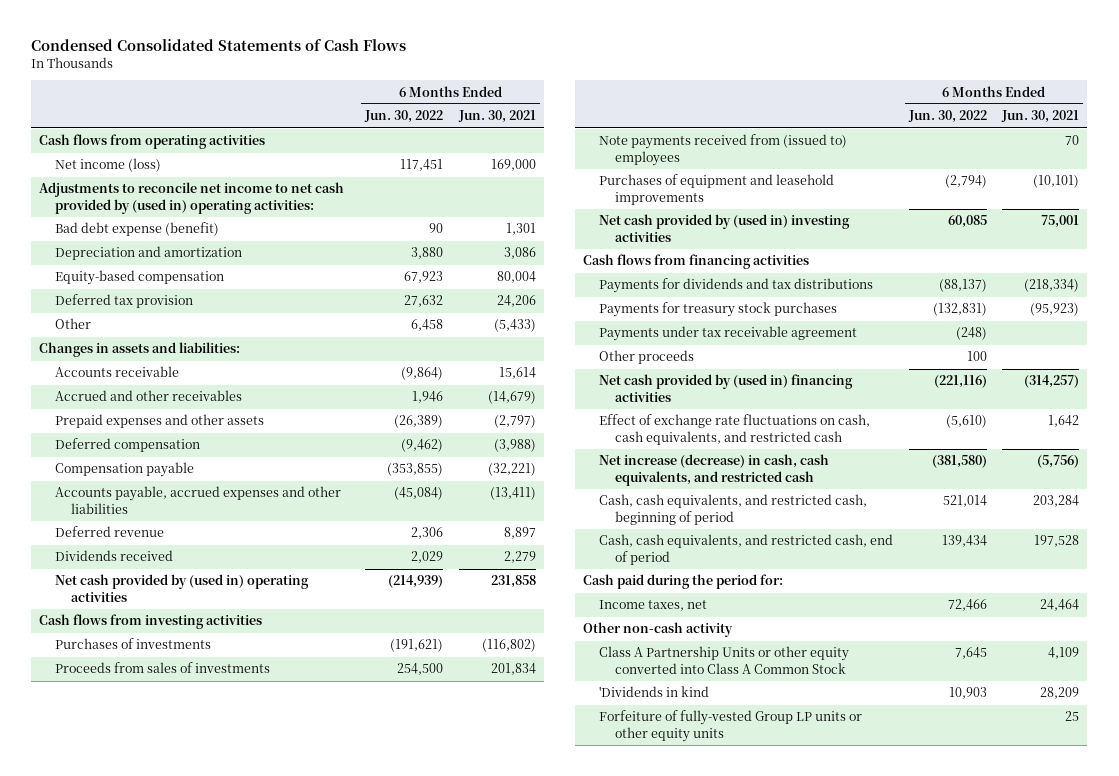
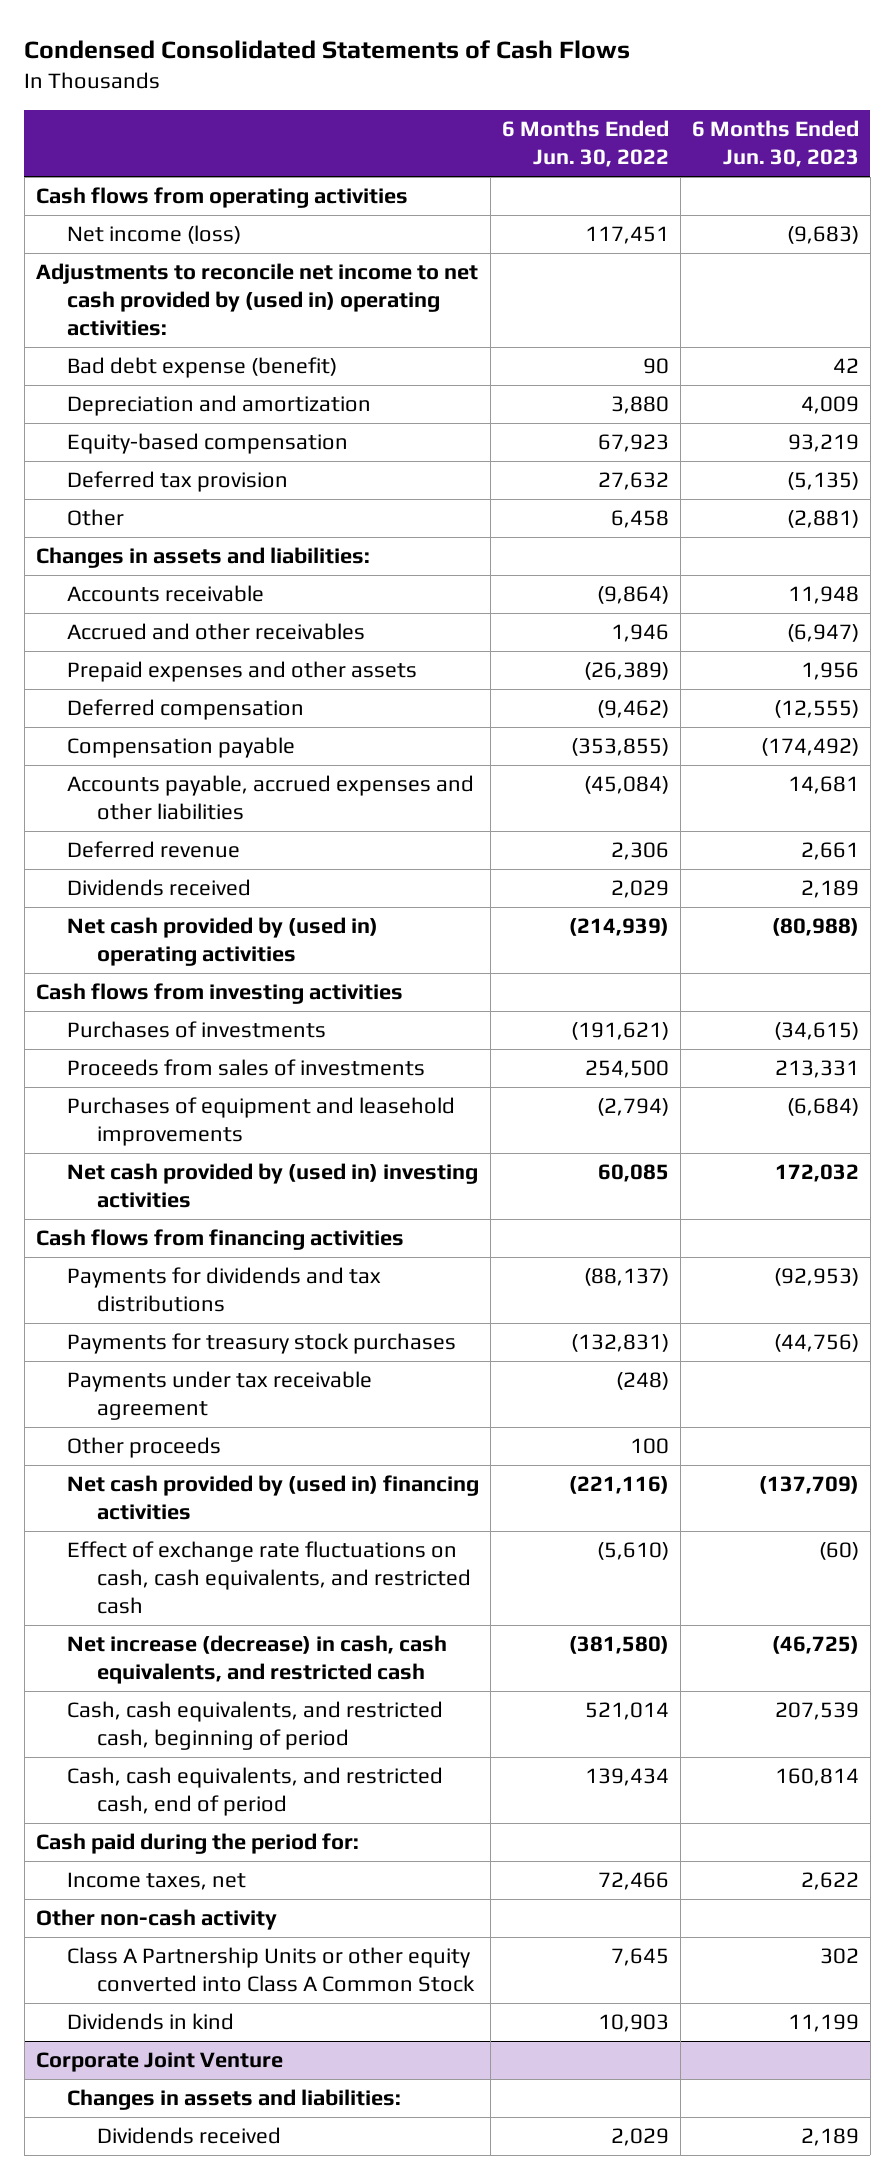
- | 6 Months Ended Jun. 30, 2022 | 6 Months Ended Jun. 30, 2021
+ | 6 Months Ended Jun. 30, 2022 | 6 Months Ended Jun. 30, 2023
- Note payments received from (issued to) employees | | 70
- 'Dividends in kind | 10,903 | 28,209
- Forfeiture of fully-vested Group LP units or other equity units | | 25
+ Dividends in kind | 10,903 | 11,199
+ Corporate Joint Venture
+ Changes in assets and liabilities:
+ Dividends received | 2,029 | 2,189

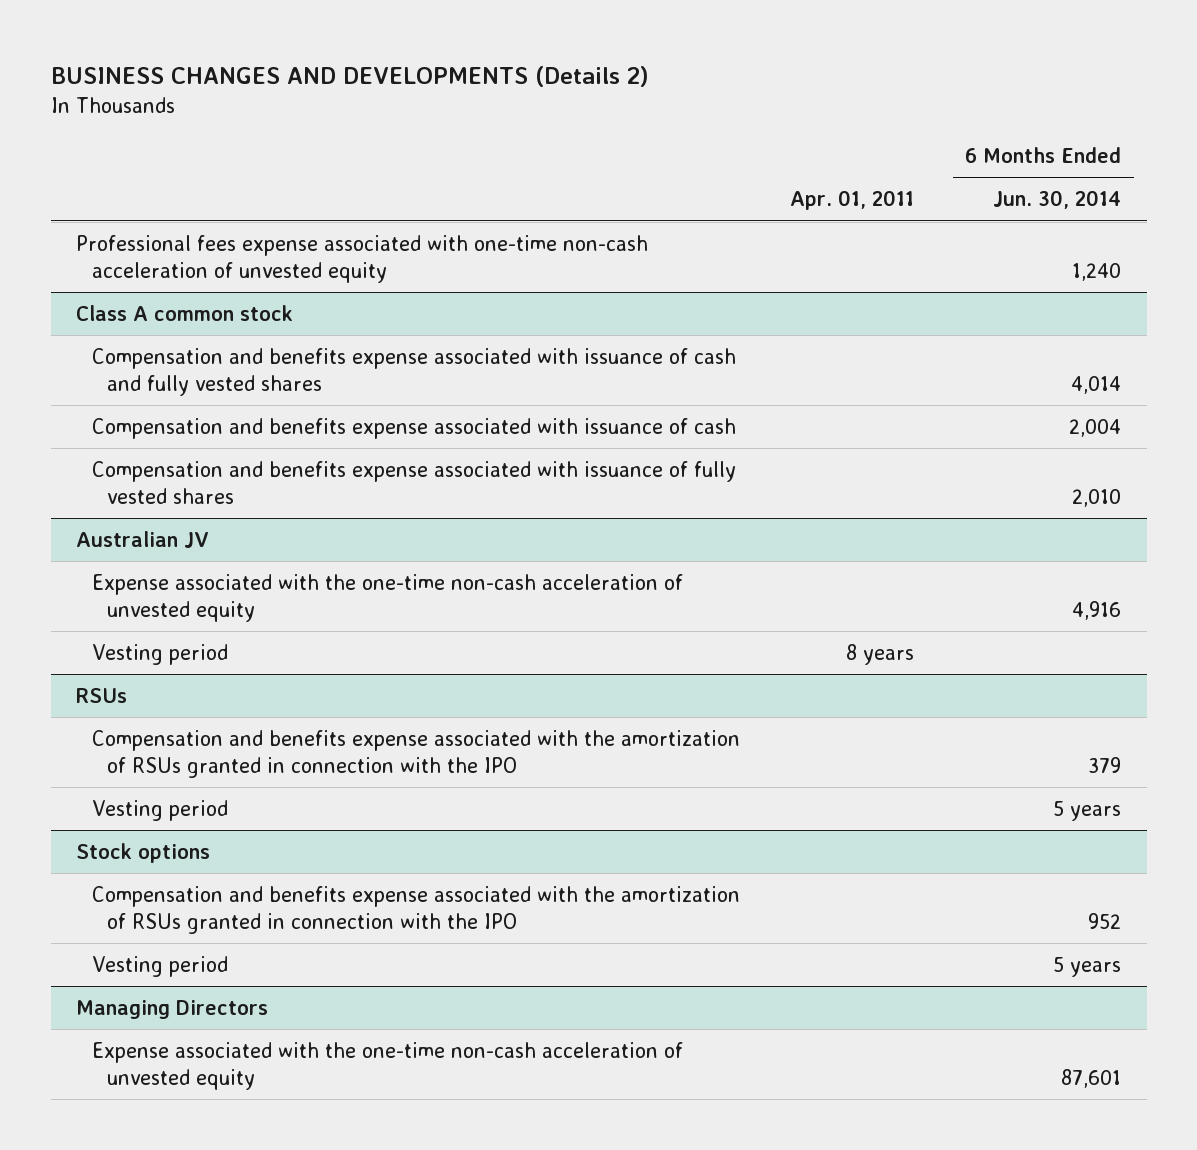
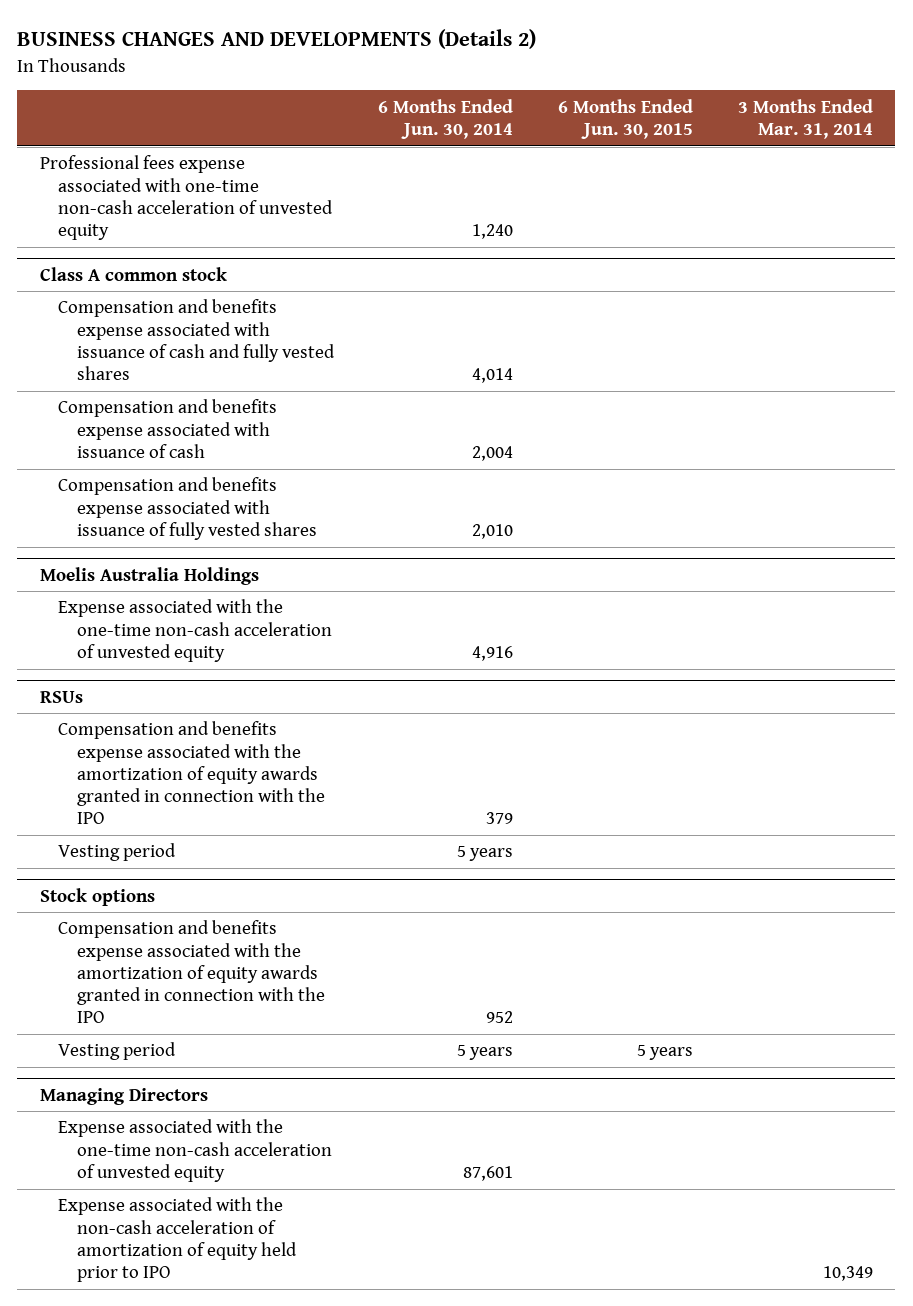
- | Apr. 01, 2011 | 6 Months Ended Jun. 30, 2014
+ | 6 Months Ended Jun. 30, 2014 | 6 Months Ended Jun. 30, 2015 | 3 Months Ended Mar. 31, 2014
- Australian JV
+ Moelis Australia Holdings
- Vesting period | 8 years |
@ RSUs
- Compensation and benefits expense associated with the amortization of RSUs granted in connection with the IPO | | 379
+ Compensation and benefits expense associated with the amortization of equity awards granted in connection with the IPO | 379 | |
@ Stock options
- Compensation and benefits expense associated with the amortization of RSUs granted in connection with the IPO | | 952
+ Compensation and benefits expense associated with the amortization of equity awards granted in connection with the IPO | 952 | |
@ Managing Directors
+ Expense associated with the non-cash acceleration of amortization of equity held prior to IPO | | | 10,349

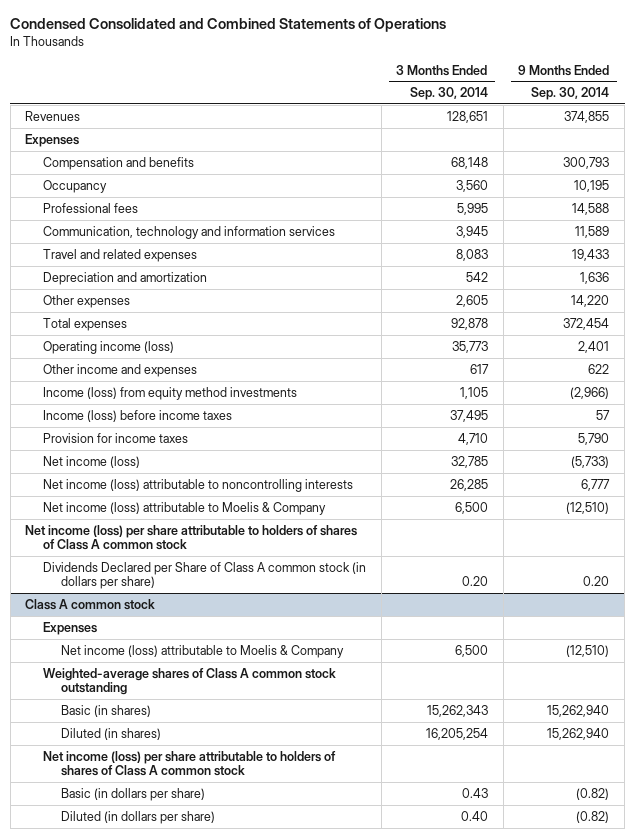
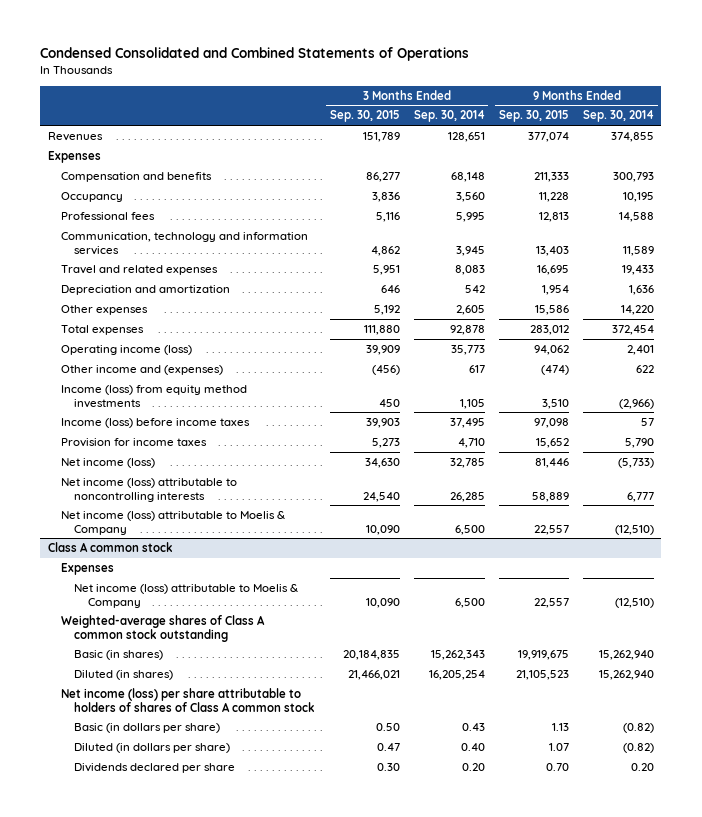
- | 3 Months Ended Sep. 30, 2014 | 9 Months Ended Sep. 30, 2014
+ | 3 Months Ended Sep. 30, 2015 | 3 Months Ended Sep. 30, 2014 | 9 Months Ended Sep. 30, 2015 | 9 Months Ended Sep. 30, 2014
- Other income and expenses | 617 | 622
+ Other income and (expenses) | (456) | 617 | (474) | 622
- Net income (loss) per share attributable to holders of shares of Class A common stock
- Dividends Declared per Share of Class A common stock (in dollars per share) | 0.20 | 0.20
@ Class A common stock
+ Dividends declared per share | 0.30 | 0.20 | 0.70 | 0.20

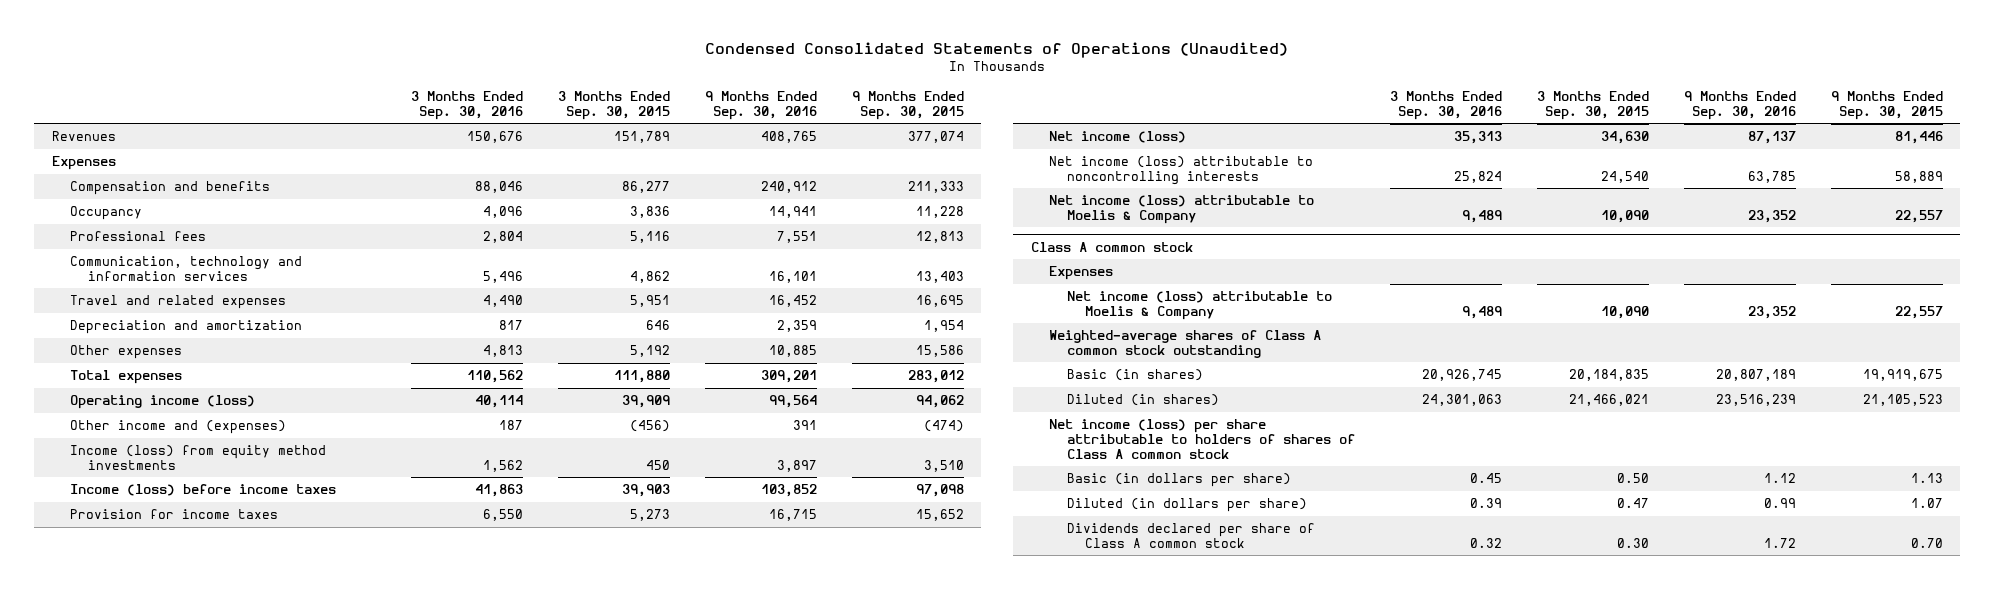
- Condensed Consolidated and Combined Statements of Operations
+ Condensed Consolidated Statements of Operations (Unaudited)
- | 3 Months Ended Sep. 30, 2015 | 3 Months Ended Sep. 30, 2014 | 9 Months Ended Sep. 30, 2015 | 9 Months Ended Sep. 30, 2014
+ | 3 Months Ended Sep. 30, 2016 | 3 Months Ended Sep. 30, 2015 | 9 Months Ended Sep. 30, 2016 | 9 Months Ended Sep. 30, 2015
@ Class A common stock
- Dividends declared per share | 0.30 | 0.20 | 0.70 | 0.20
+ Dividends declared per share of Class A common stock | 0.32 | 0.30 | 1.72 | 0.70

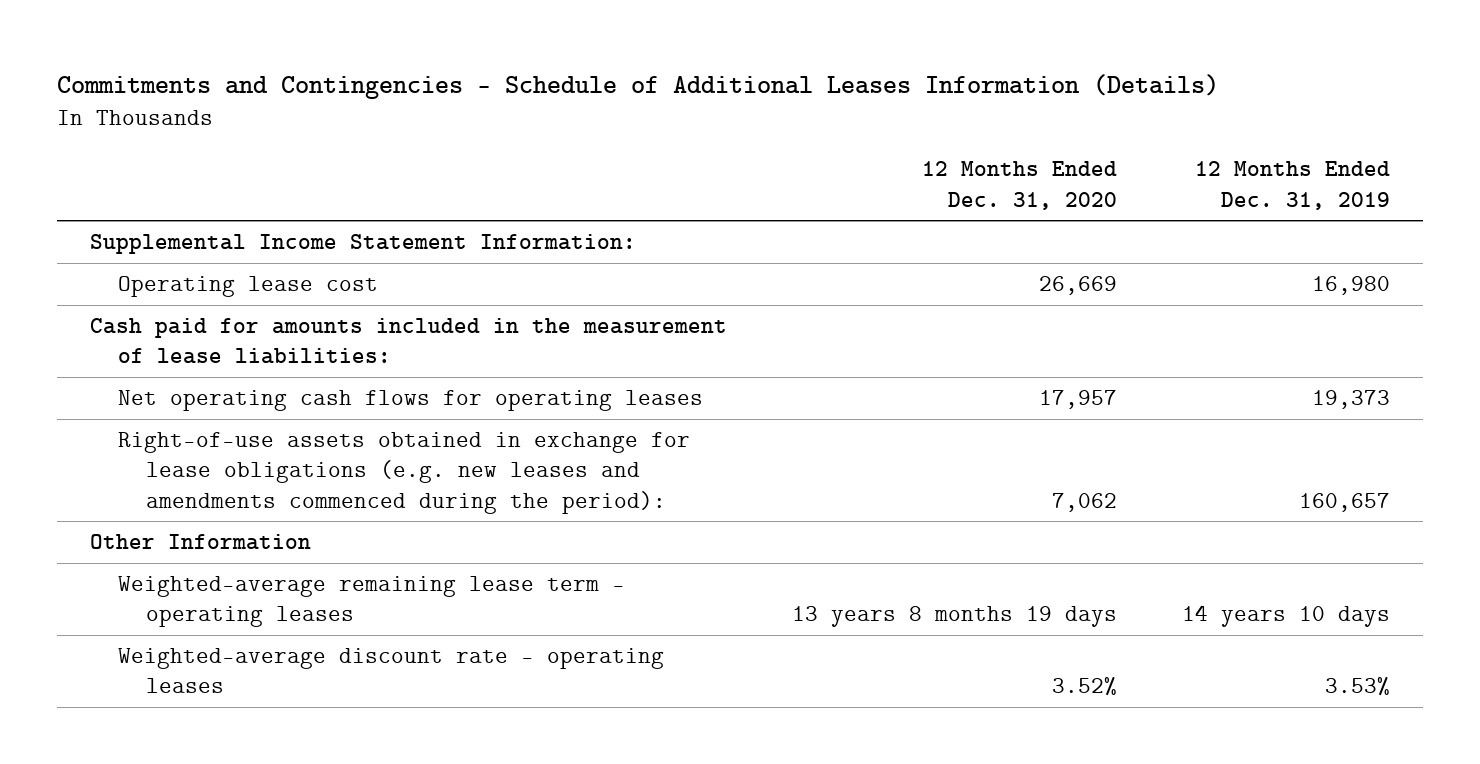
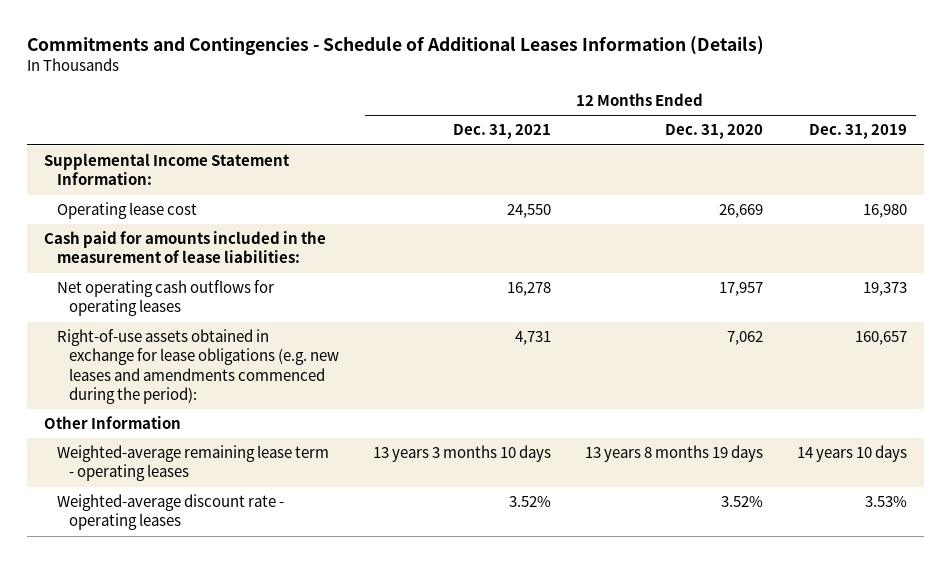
- | 12 Months Ended Dec. 31, 2020 | 12 Months Ended Dec. 31, 2019
+ | 12 Months Ended Dec. 31, 2021 | 12 Months Ended Dec. 31, 2020 | 12 Months Ended Dec. 31, 2019
- Net operating cash flows for operating leases | 17,957 | 19,373
+ Net operating cash outflows for operating leases | 16,278 | 17,957 | 19,373

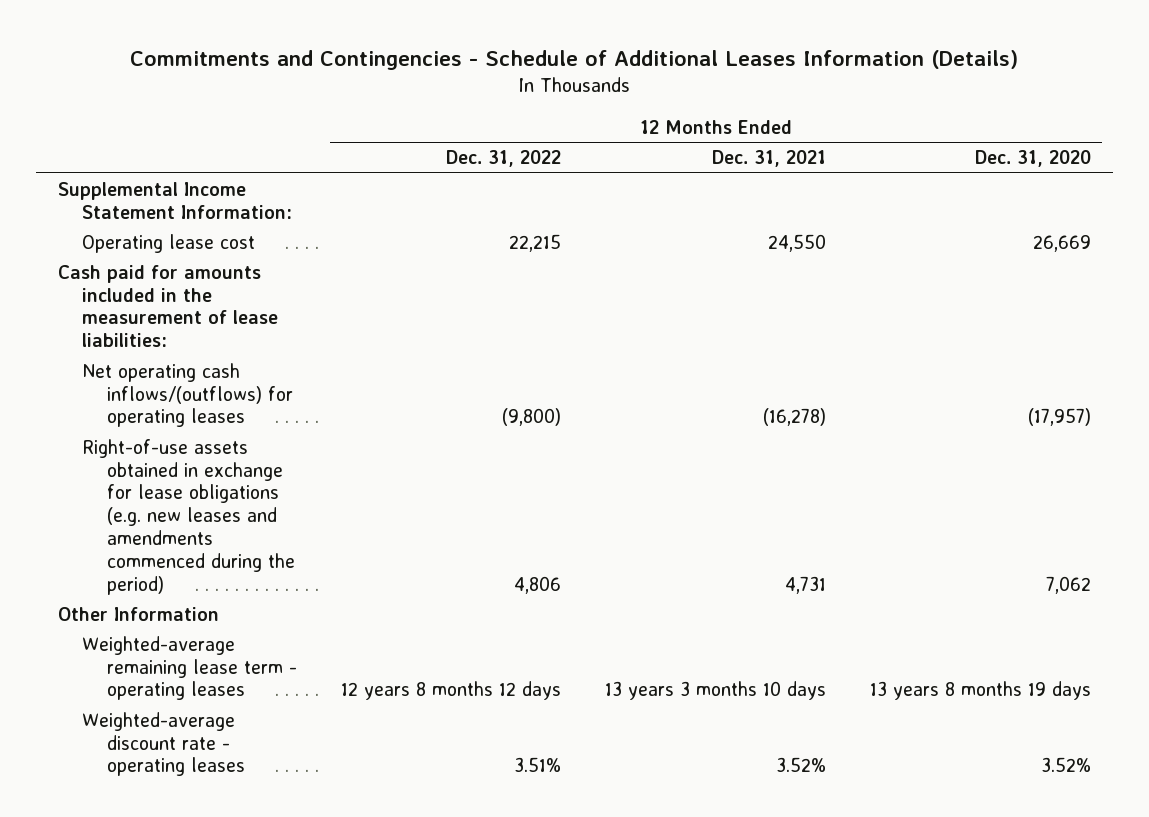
- | 12 Months Ended Dec. 31, 2021 | 12 Months Ended Dec. 31, 2020 | 12 Months Ended Dec. 31, 2019
+ | 12 Months Ended Dec. 31, 2022 | 12 Months Ended Dec. 31, 2021 | 12 Months Ended Dec. 31, 2020
- Net operating cash outflows for operating leases | 16,278 | 17,957 | 19,373
- Right-of-use assets obtained in exchange for lease obligations (e.g. new leases and amendments commenced during the period): | 4,731 | 7,062 | 160,657
+ Net operating cash inflows/(outflows) for operating leases | (9,800) | (16,278) | (17,957)
+ Right-of-use assets obtained in exchange for lease obligations (e.g. new leases and amendments commenced during the period) | 4,806 | 4,731 | 7,062

